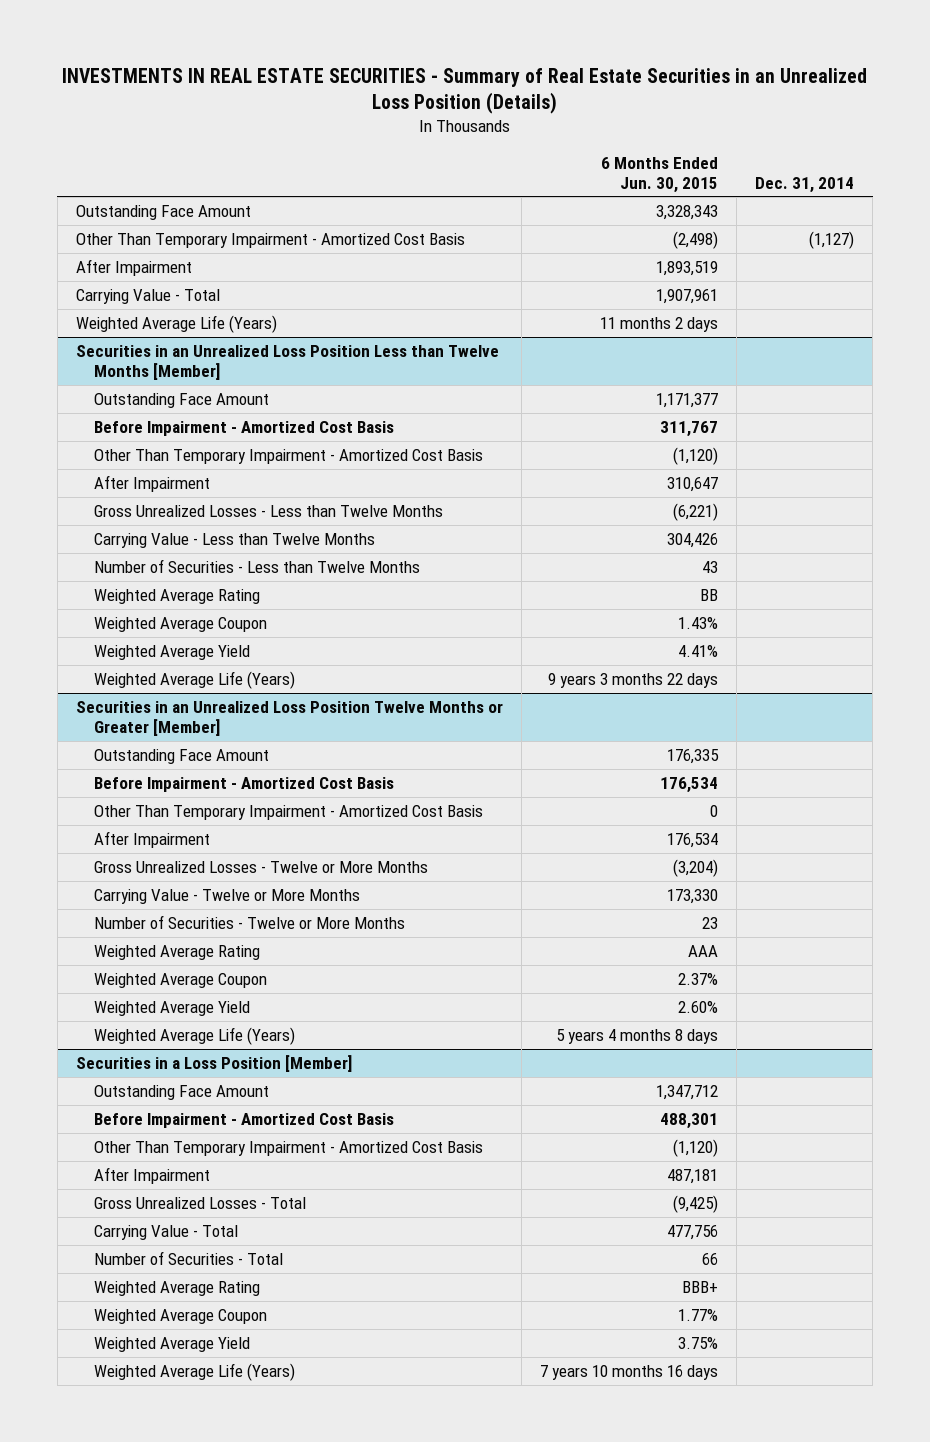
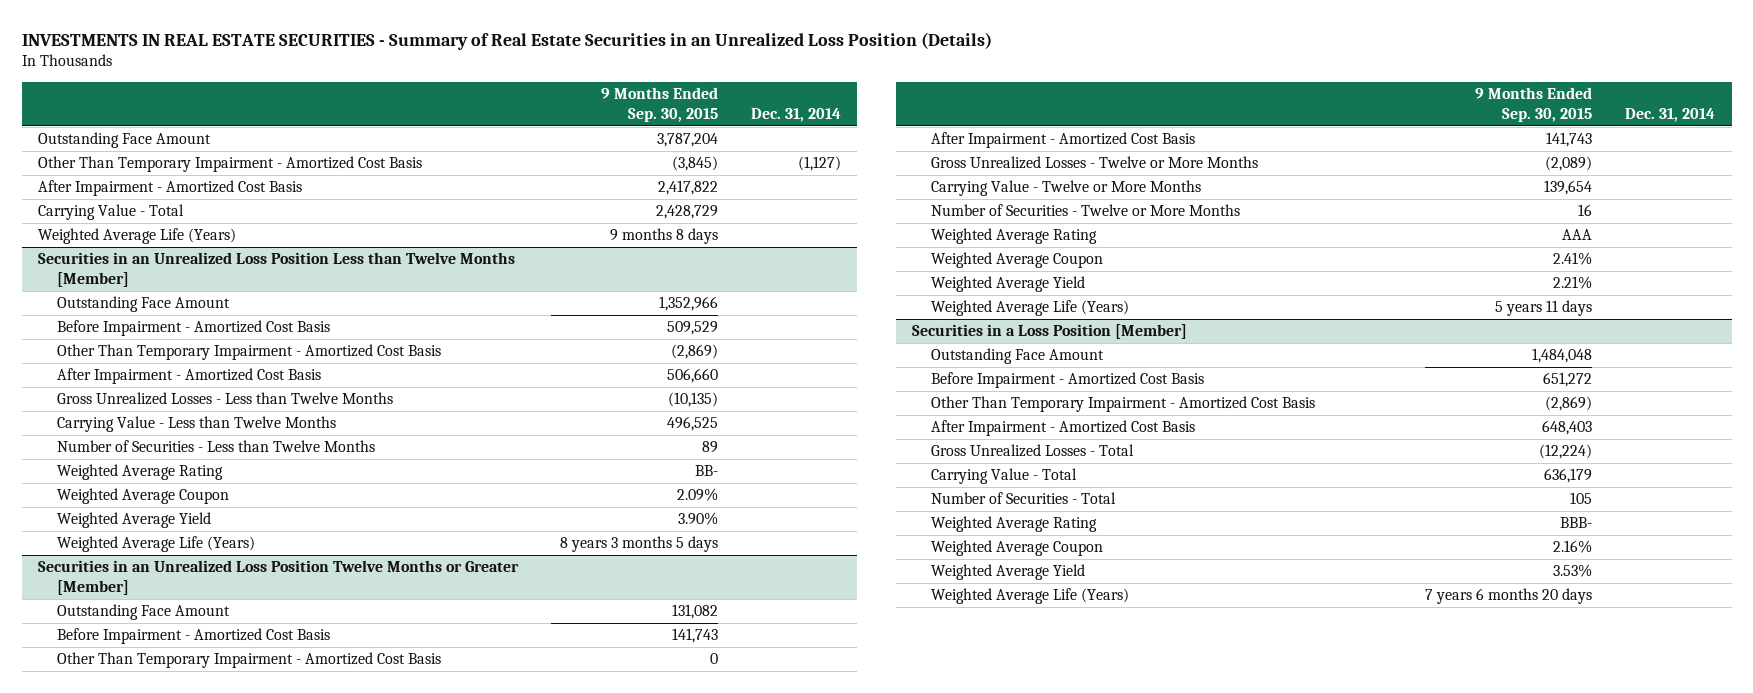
- | 6 Months Ended Jun. 30, 2015 | Dec. 31, 2014
+ | 9 Months Ended Sep. 30, 2015 | Dec. 31, 2014
- After Impairment | 1,893,519 |
+ After Impairment - Amortized Cost Basis | 2,417,822 |
@ Securities in an Unrealized Loss Position Less than Twelve Months [Member]
- After Impairment | 310,647 |
+ After Impairment - Amortized Cost Basis | 506,660 |
@ Securities in an Unrealized Loss Position Twelve Months or Greater [Member]
- After Impairment | 176,534 |
+ After Impairment - Amortized Cost Basis | 141,743 |
@ Securities in a Loss Position [Member]
- After Impairment | 487,181 |
+ After Impairment - Amortized Cost Basis | 648,403 |

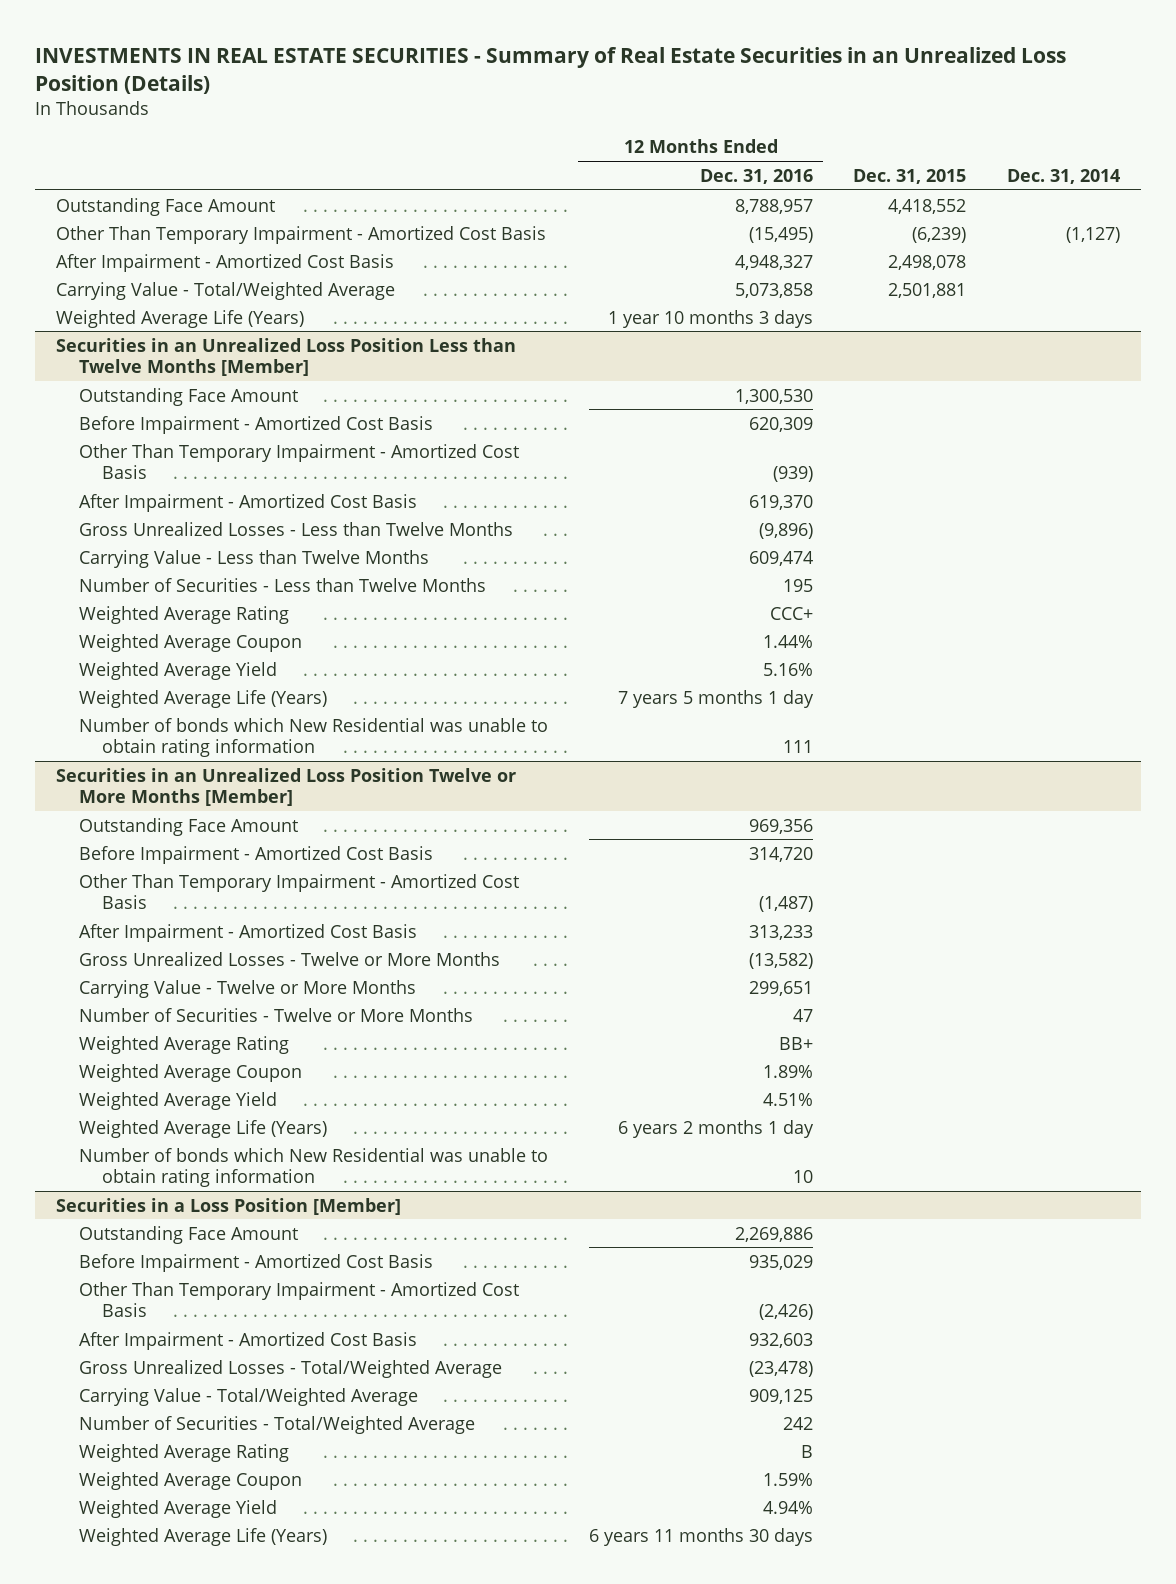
- | 9 Months Ended Sep. 30, 2015 | Dec. 31, 2014
+ | 12 Months Ended Dec. 31, 2016 | Dec. 31, 2015 | Dec. 31, 2014
- Carrying Value - Total | 2,428,729 |
+ Carrying Value - Total/Weighted Average | 5,073,858 | 2,501,881 |
- Securities in an Unrealized Loss Position Twelve Months or Greater [Member]
@ Securities in an Unrealized Loss Position Less than Twelve Months [Member]
+ Number of bonds which New Residential was unable to obtain rating information | 111 | |
+ Securities in an Unrealized Loss Position Twelve or More Months [Member]
+ Number of bonds which New Residential was unable to obtain rating information | 10 | |
@ Securities in a Loss Position [Member]
- Gross Unrealized Losses - Total | (12,224) |
- Carrying Value - Total | 636,179 |
- Number of Securities - Total | 105 |
+ Gross Unrealized Losses - Total/Weighted Average | (23,478) | |
+ Carrying Value - Total/Weighted Average | 909,125 | |
+ Number of Securities - Total/Weighted Average | 242 | |

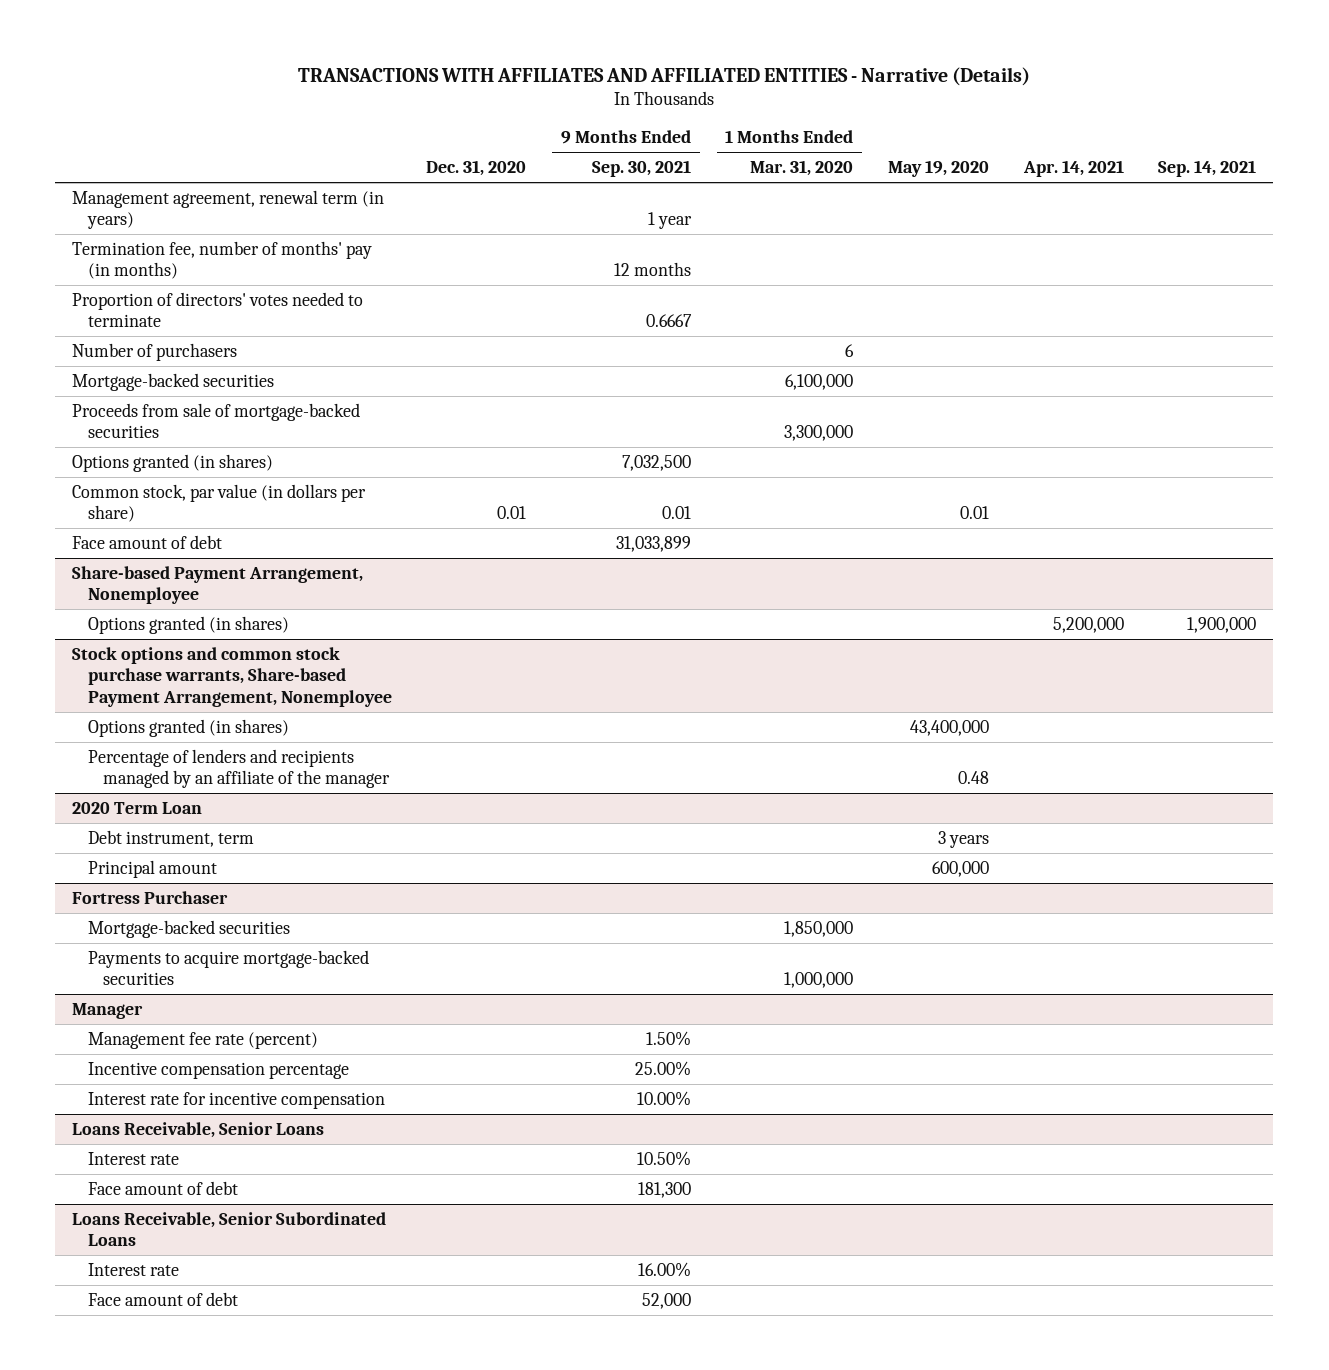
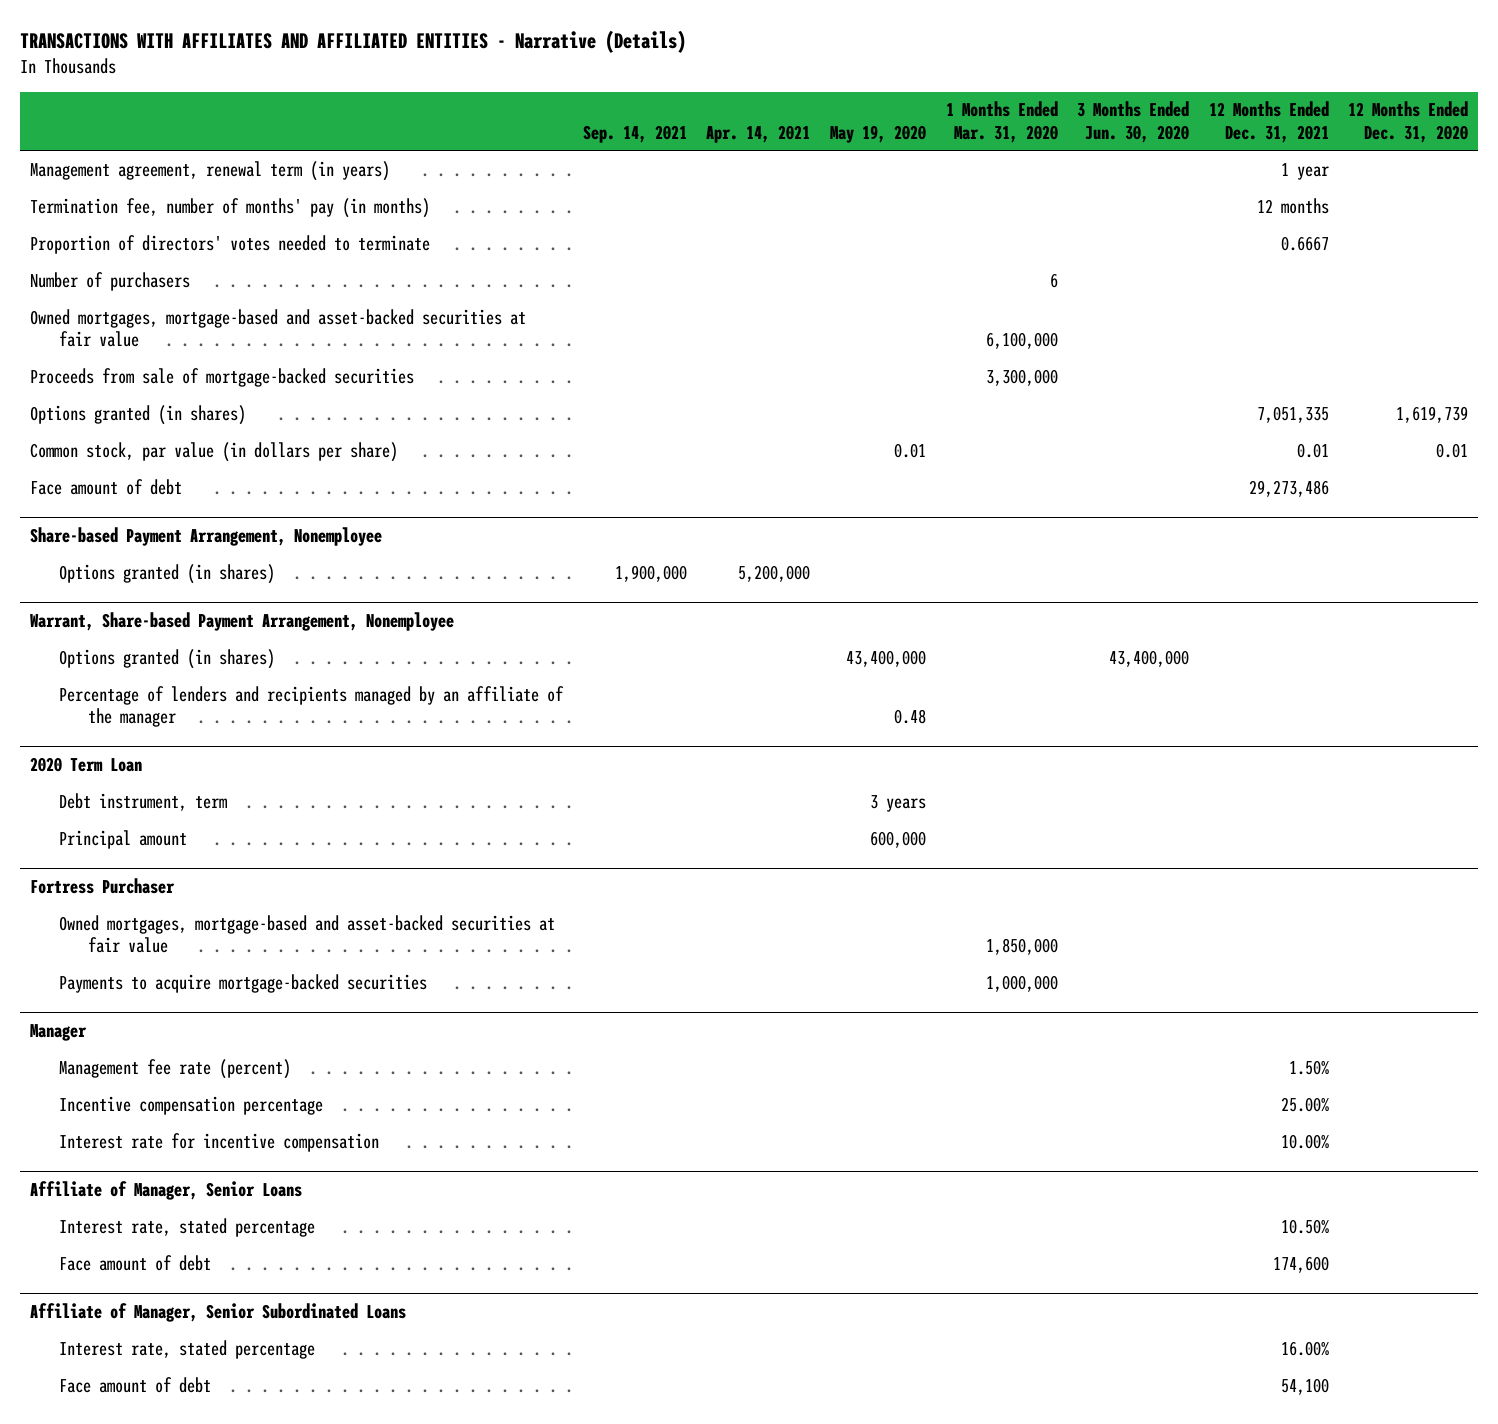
- | Dec. 31, 2020 | 9 Months Ended Sep. 30, 2021 | 1 Months Ended Mar. 31, 2020 | May 19, 2020 | Apr. 14, 2021 | Sep. 14, 2021
+ | Sep. 14, 2021 | Apr. 14, 2021 | May 19, 2020 | 1 Months Ended Mar. 31, 2020 | 3 Months Ended Jun. 30, 2020 | 12 Months Ended Dec. 31, 2021 | 12 Months Ended Dec. 31, 2020
- Mortgage-backed securities | | | 6,100,000 | | |
+ Owned mortgages, mortgage-based and asset-backed securities at fair value | | | | 6,100,000 | | |
- Stock options and common stock purchase warrants, Share-based Payment Arrangement, Nonemployee
+ Warrant, Share-based Payment Arrangement, Nonemployee
@ Fortress Purchaser
- Mortgage-backed securities | | | 1,850,000 | | |
+ Owned mortgages, mortgage-based and asset-backed securities at fair value | | | | 1,850,000 | | |
- Loans Receivable, Senior Loans
- Interest rate | | 10.50% | | | |
- Face amount of debt | | 181,300 | | | |
- Loans Receivable, Senior Subordinated Loans
- Interest rate | | 16.00% | | | |
- Face amount of debt | | 52,000 | | | |
+ Affiliate of Manager, Senior Loans
+ Interest rate, stated percentage | | | | | | 10.50% |
+ Face amount of debt | | | | | | 174,600 |
+ Affiliate of Manager, Senior Subordinated Loans
+ Interest rate, stated percentage | | | | | | 16.00% |
+ Face amount of debt | | | | | | 54,100 |

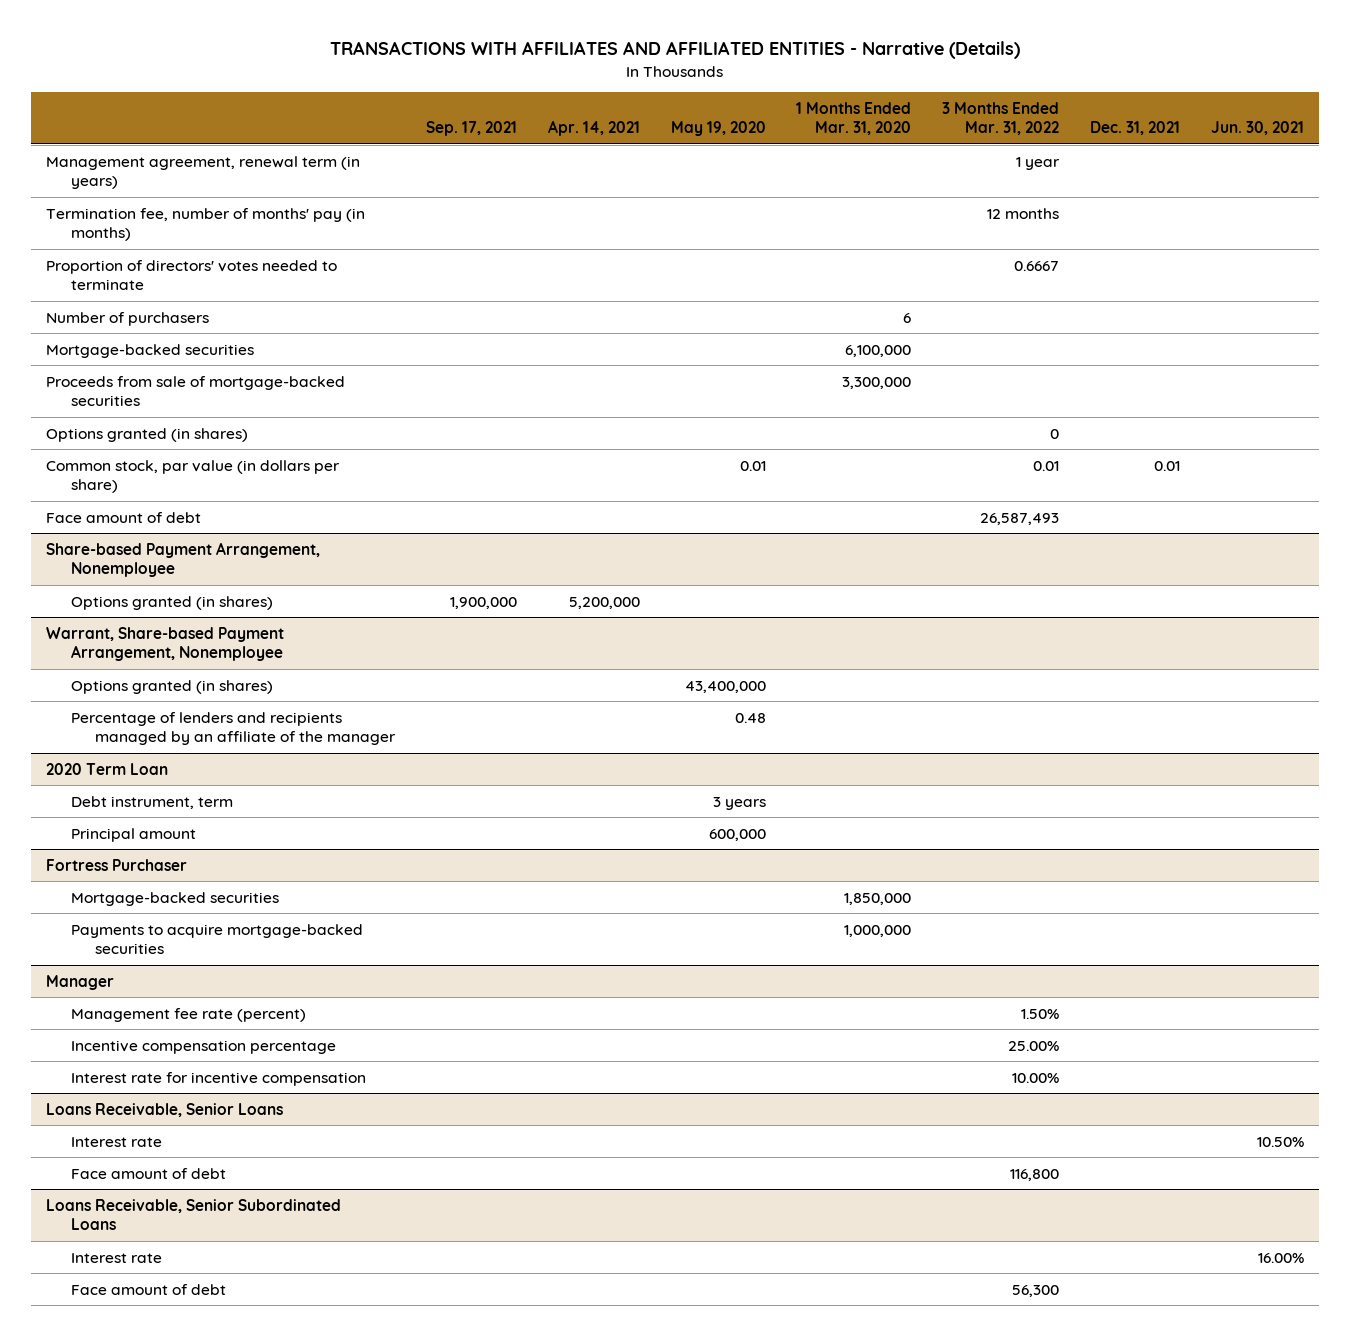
- | Sep. 14, 2021 | Apr. 14, 2021 | May 19, 2020 | 1 Months Ended Mar. 31, 2020 | 3 Months Ended Jun. 30, 2020 | 12 Months Ended Dec. 31, 2021 | 12 Months Ended Dec. 31, 2020
+ | Sep. 17, 2021 | Apr. 14, 2021 | May 19, 2020 | 1 Months Ended Mar. 31, 2020 | 3 Months Ended Mar. 31, 2022 | Dec. 31, 2021 | Jun. 30, 2021
- Owned mortgages, mortgage-based and asset-backed securities at fair value | | | | 6,100,000 | | |
+ Mortgage-backed securities | | | | 6,100,000 | | |
@ Fortress Purchaser
- Owned mortgages, mortgage-based and asset-backed securities at fair value | | | | 1,850,000 | | |
+ Mortgage-backed securities | | | | 1,850,000 | | |
- Affiliate of Manager, Senior Loans
- Interest rate, stated percentage | | | | | | 10.50% |
- Face amount of debt | | | | | | 174,600 |
- Affiliate of Manager, Senior Subordinated Loans
- Interest rate, stated percentage | | | | | | 16.00% |
- Face amount of debt | | | | | | 54,100 |
+ Loans Receivable, Senior Loans
+ Interest rate | | | | | | | 10.50%
+ Face amount of debt | | | | | 116,800 | |
+ Loans Receivable, Senior Subordinated Loans
+ Interest rate | | | | | | | 16.00%
+ Face amount of debt | | | | | 56,300 | |

